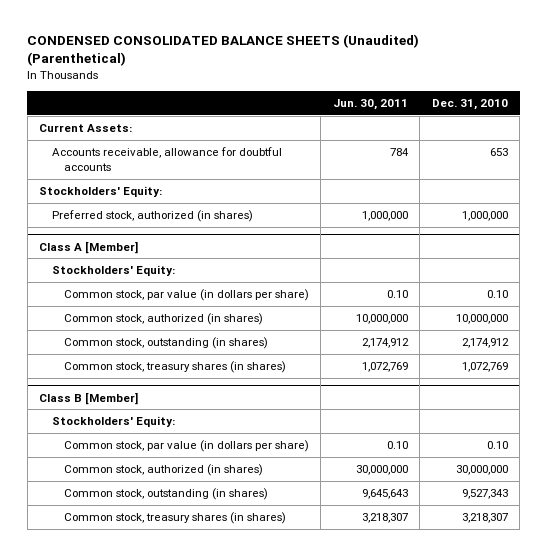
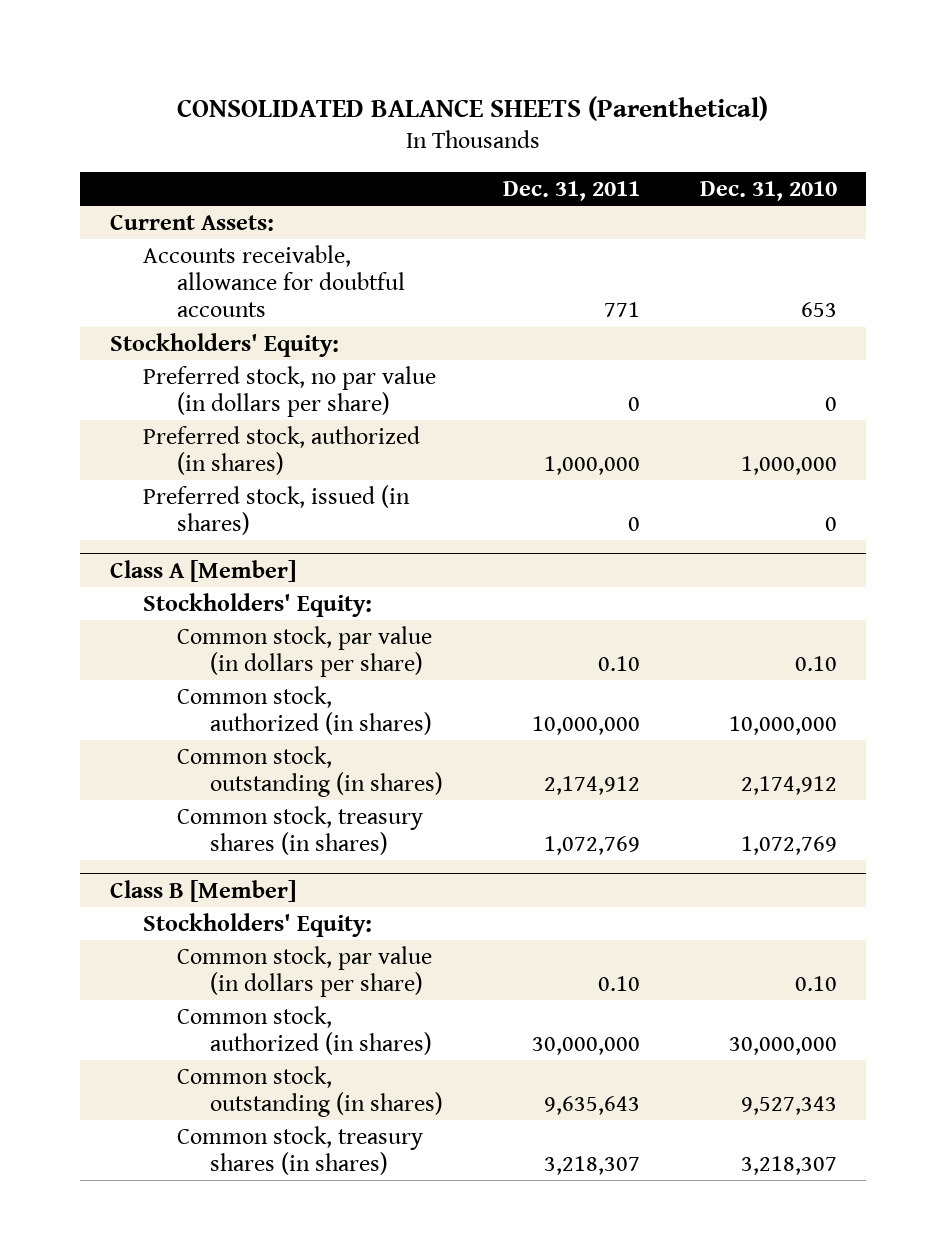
- CONDENSED CONSOLIDATED BALANCE SHEETS (Unaudited) (Parenthetical)
+ CONSOLIDATED BALANCE SHEETS (Parenthetical)
- | Jun. 30, 2011 | Dec. 31, 2010
+ | Dec. 31, 2011 | Dec. 31, 2010
+ Preferred stock, no par value (in dollars per share) | 0 | 0
+ Preferred stock, issued (in shares) | 0 | 0

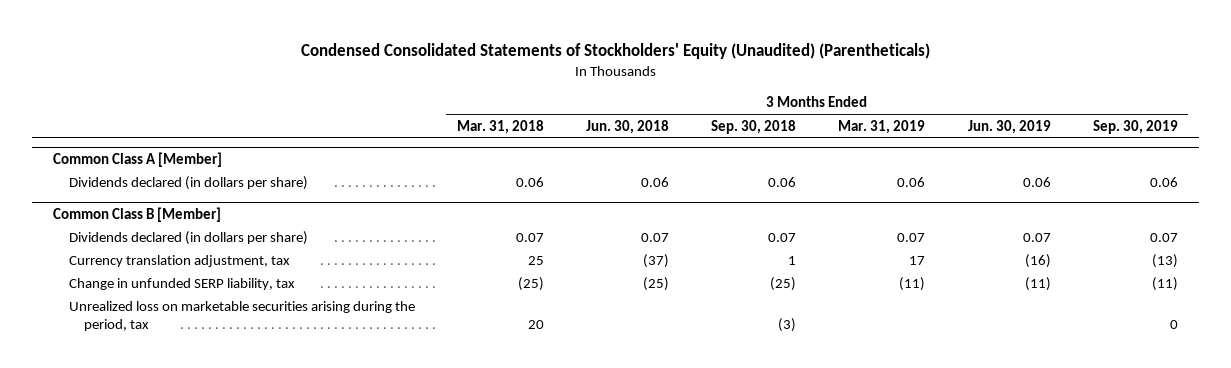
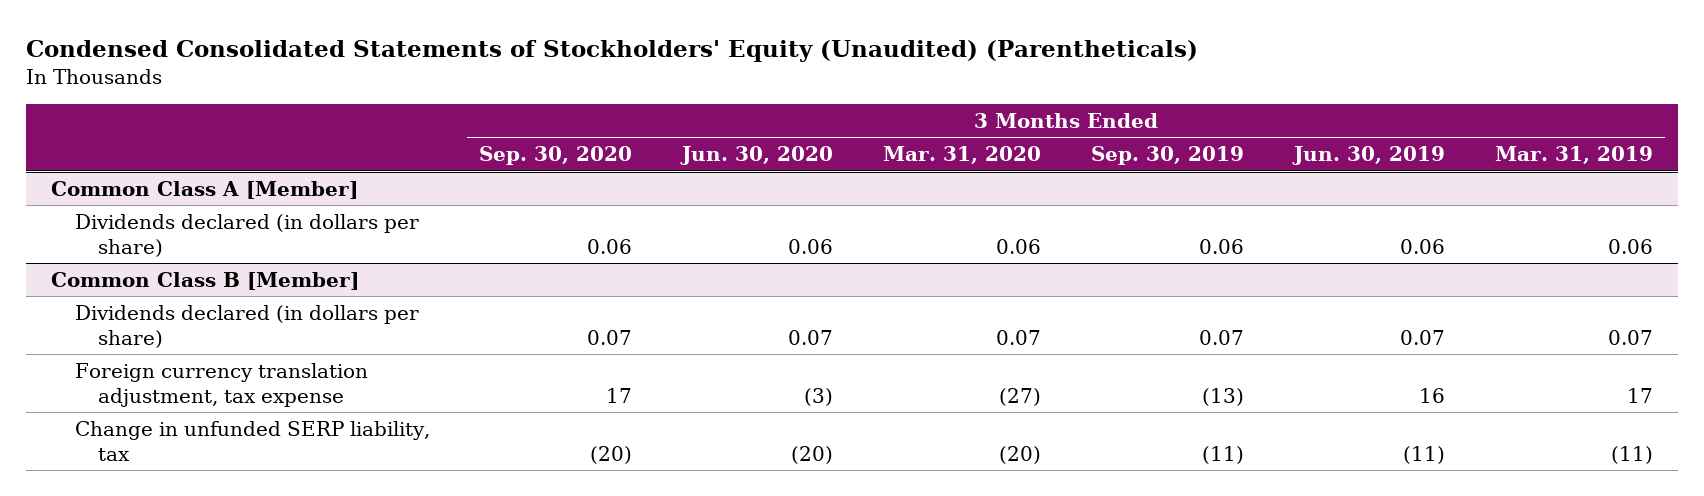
- | 3 Months Ended Mar. 31, 2018 | 3 Months Ended Jun. 30, 2018 | 3 Months Ended Sep. 30, 2018 | 3 Months Ended Mar. 31, 2019 | 3 Months Ended Jun. 30, 2019 | 3 Months Ended Sep. 30, 2019
+ | 3 Months Ended Sep. 30, 2020 | 3 Months Ended Jun. 30, 2020 | 3 Months Ended Mar. 31, 2020 | 3 Months Ended Sep. 30, 2019 | 3 Months Ended Jun. 30, 2019 | 3 Months Ended Mar. 31, 2019
@ Common Class B [Member]
- Currency translation adjustment, tax | 25 | (37) | 1 | 17 | (16) | (13)
+ Foreign currency translation adjustment, tax expense | 17 | (3) | (27) | (13) | 16 | 17
- Unrealized loss on marketable securities arising during the period, tax | 20 | | (3) | | | 0

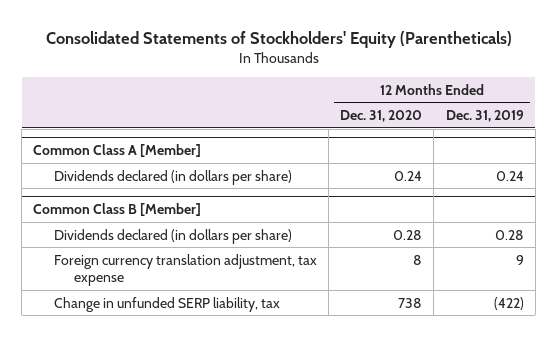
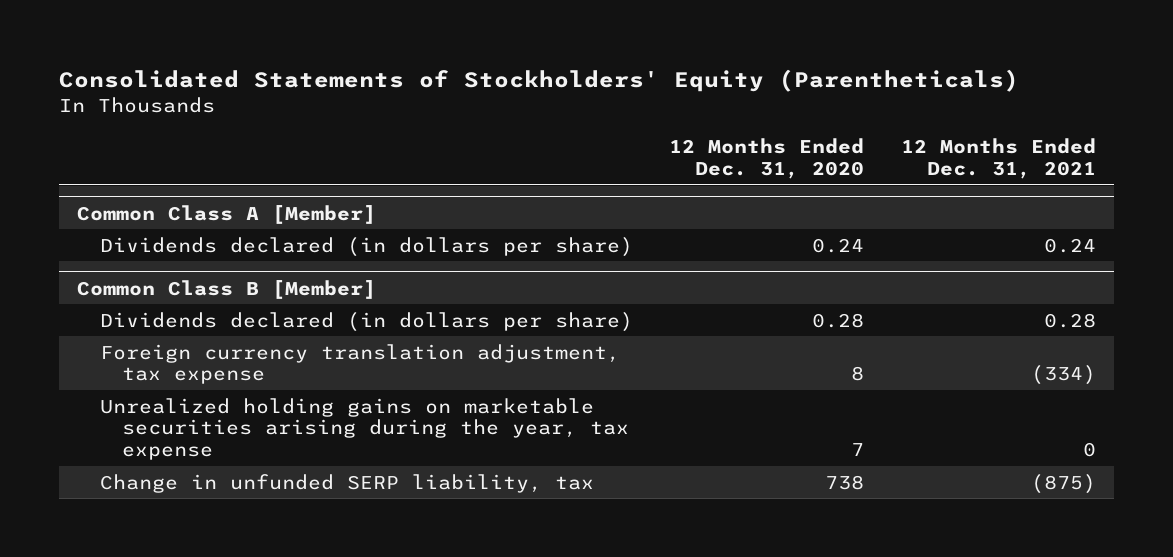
- | 12 Months Ended Dec. 31, 2020 | 12 Months Ended Dec. 31, 2019
+ | 12 Months Ended Dec. 31, 2020 | 12 Months Ended Dec. 31, 2021
@ Common Class B [Member]
+ Unrealized holding gains on marketable securities arising during the year, tax expense | 7 | 0

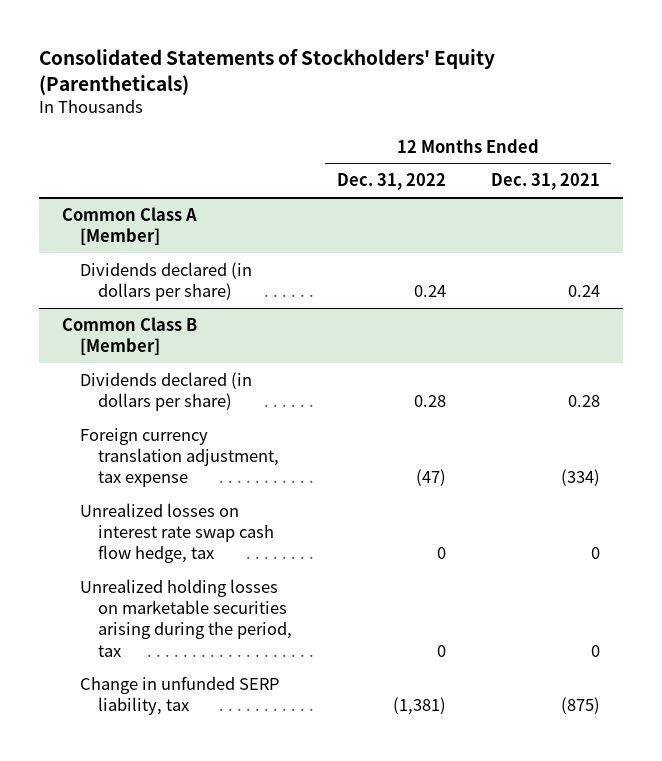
- | 12 Months Ended Dec. 31, 2020 | 12 Months Ended Dec. 31, 2021
+ | 12 Months Ended Dec. 31, 2022 | 12 Months Ended Dec. 31, 2021
@ Common Class B [Member]
- Unrealized holding gains on marketable securities arising during the year, tax expense | 7 | 0
+ Unrealized losses on interest rate swap cash flow hedge, tax | 0 | 0
+ Unrealized holding losses on marketable securities arising during the period, tax | 0 | 0

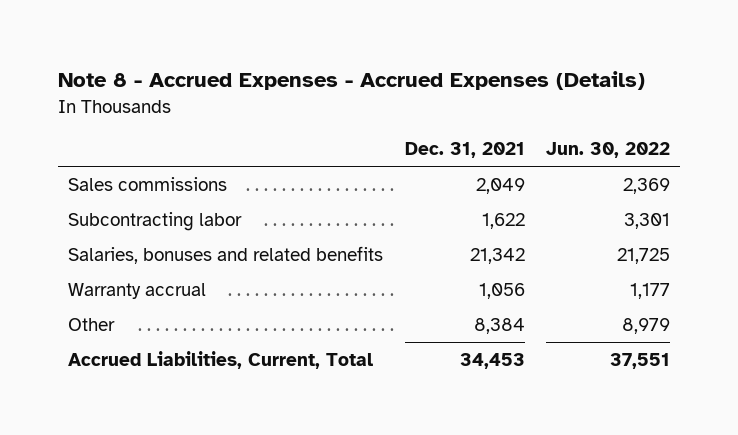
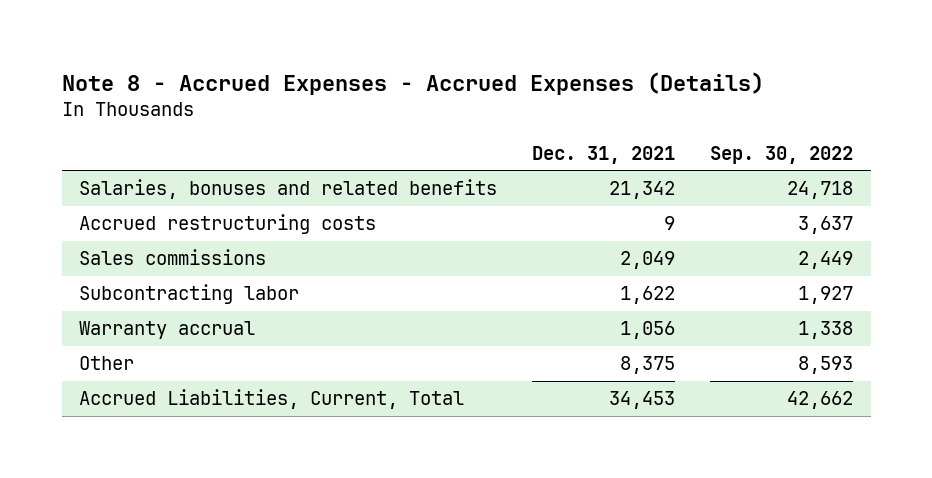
- | Dec. 31, 2021 | Jun. 30, 2022
+ | Dec. 31, 2021 | Sep. 30, 2022
moved up: Salaries, bonuses and related benefits | 21,342 | 24,718
+ Accrued restructuring costs | 9 | 3,637
- Other | 8,384 | 8,979
+ Other | 8,375 | 8,593

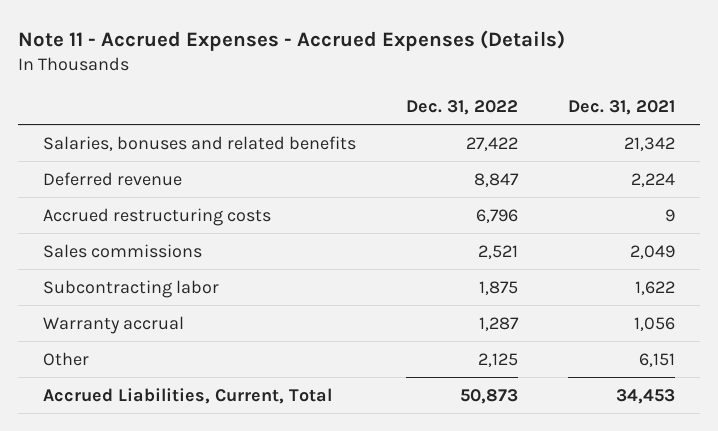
- Note 8 - Accrued Expenses - Accrued Expenses (Details)
+ Note 11 - Accrued Expenses - Accrued Expenses (Details)
- | Dec. 31, 2021 | Sep. 30, 2022
+ | Dec. 31, 2022 | Dec. 31, 2021
+ Deferred revenue | 8,847 | 2,224
- Other | 8,375 | 8,593
+ Other | 2,125 | 6,151

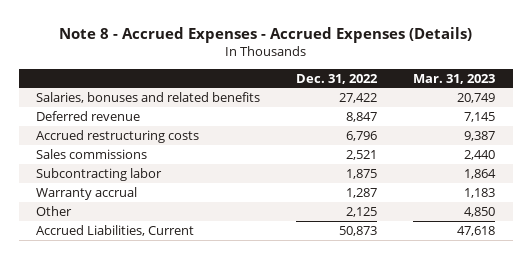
- Note 11 - Accrued Expenses - Accrued Expenses (Details)
+ Note 8 - Accrued Expenses - Accrued Expenses (Details)
- | Dec. 31, 2022 | Dec. 31, 2021
+ | Dec. 31, 2022 | Mar. 31, 2023
- Accrued Liabilities, Current, Total | 50,873 | 34,453
+ Accrued Liabilities, Current | 50,873 | 47,618

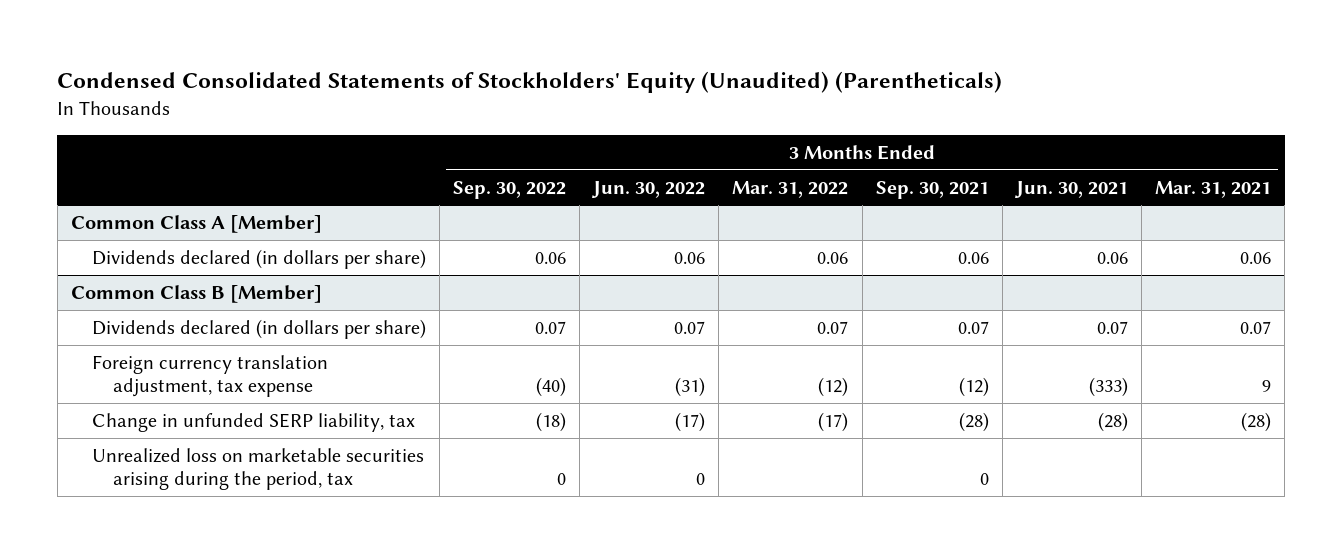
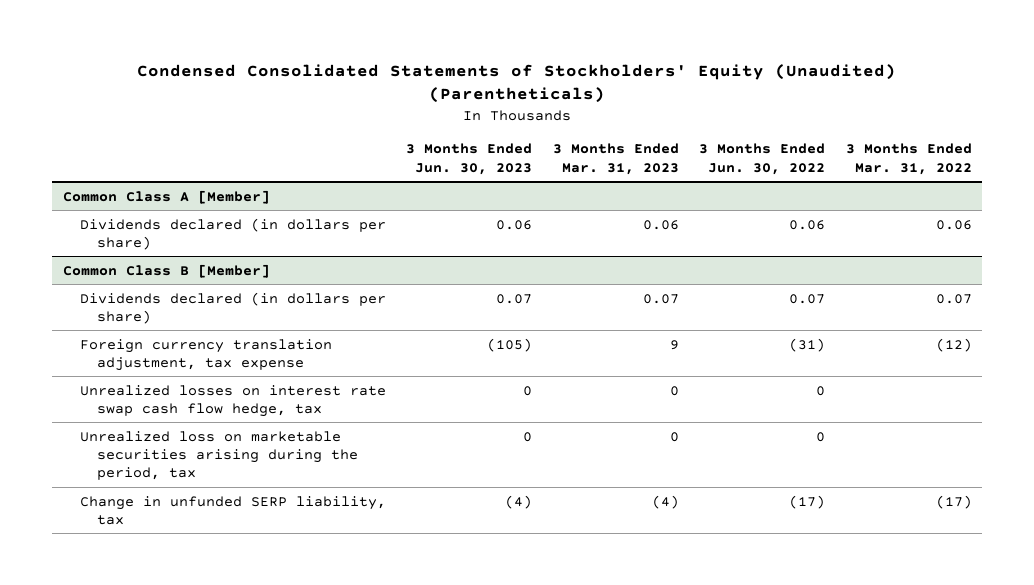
- | 3 Months Ended Sep. 30, 2022 | 3 Months Ended Jun. 30, 2022 | 3 Months Ended Mar. 31, 2022 | 3 Months Ended Sep. 30, 2021 | 3 Months Ended Jun. 30, 2021 | 3 Months Ended Mar. 31, 2021
+ | 3 Months Ended Jun. 30, 2023 | 3 Months Ended Mar. 31, 2023 | 3 Months Ended Jun. 30, 2022 | 3 Months Ended Mar. 31, 2022
@ Common Class B [Member]
+ Unrealized losses on interest rate swap cash flow hedge, tax | 0 | 0 | 0 |
moved down: Change in unfunded SERP liability, tax | (4) | (4) | (17) | (17)

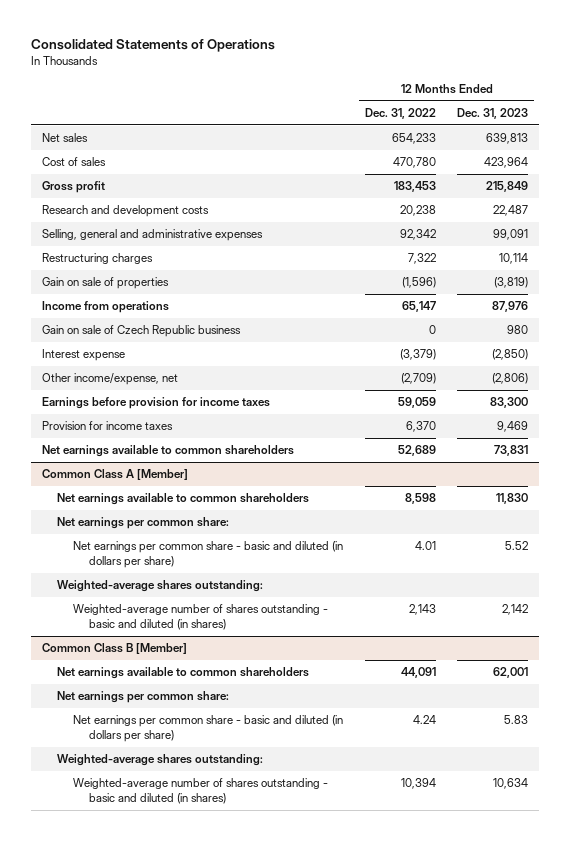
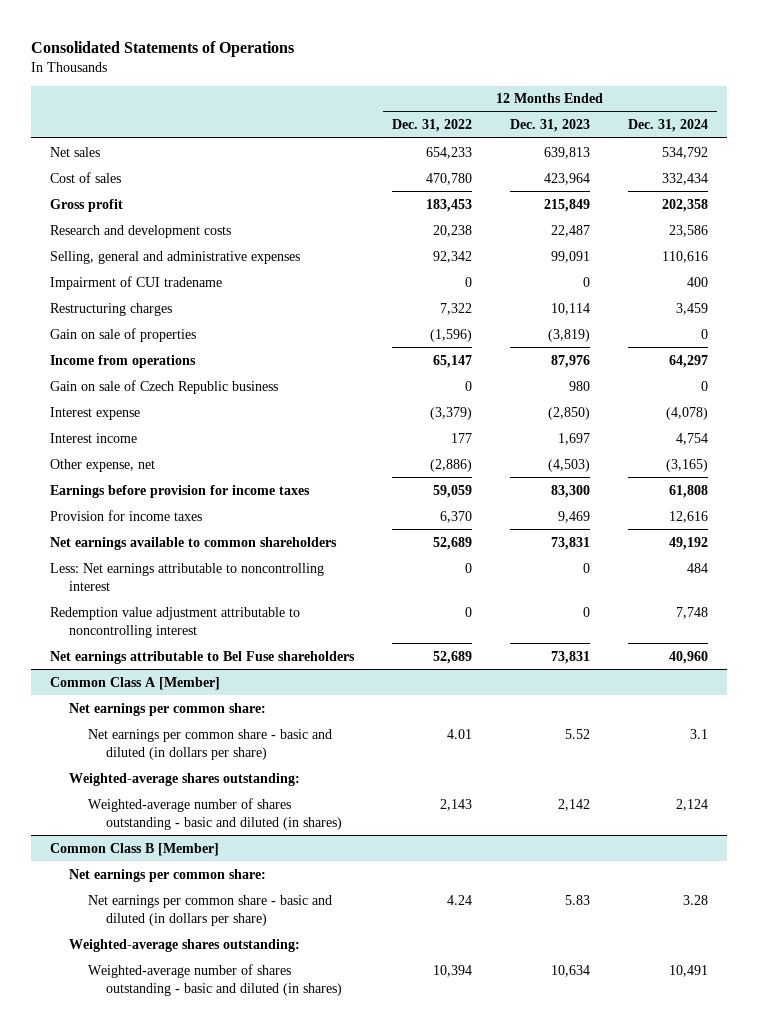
- | 12 Months Ended Dec. 31, 2022 | 12 Months Ended Dec. 31, 2023
+ | 12 Months Ended Dec. 31, 2022 | 12 Months Ended Dec. 31, 2023 | 12 Months Ended Dec. 31, 2024
+ Impairment of CUI tradename | 0 | 0 | 400
- Other income/expense, net | (2,709) | (2,806)
+ Interest income | 177 | 1,697 | 4,754
+ Other expense, net | (2,886) | (4,503) | (3,165)
+ Less: Net earnings attributable to noncontrolling interest | 0 | 0 | 484
+ Redemption value adjustment attributable to noncontrolling interest | 0 | 0 | 7,748
+ Net earnings attributable to Bel Fuse shareholders | 52,689 | 73,831 | 40,960
@ Common Class A [Member]
- Net earnings available to common shareholders | 8,598 | 11,830
@ Common Class B [Member]
- Net earnings available to common shareholders | 44,091 | 62,001

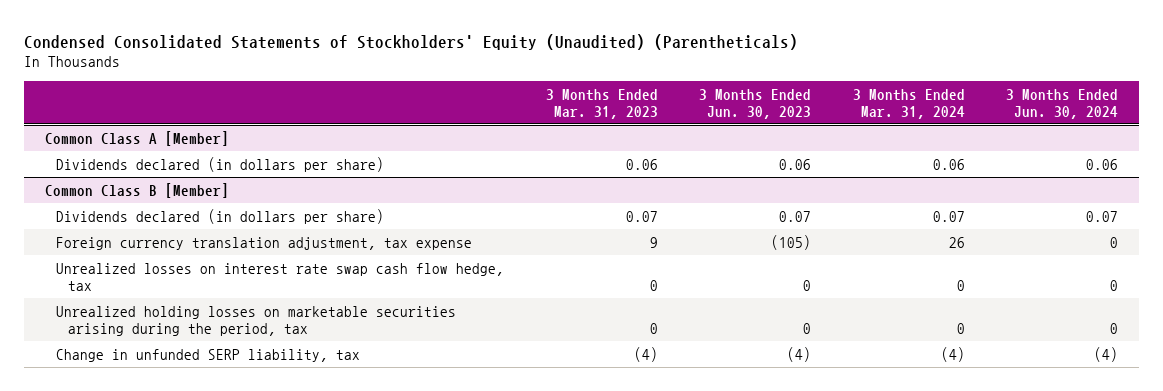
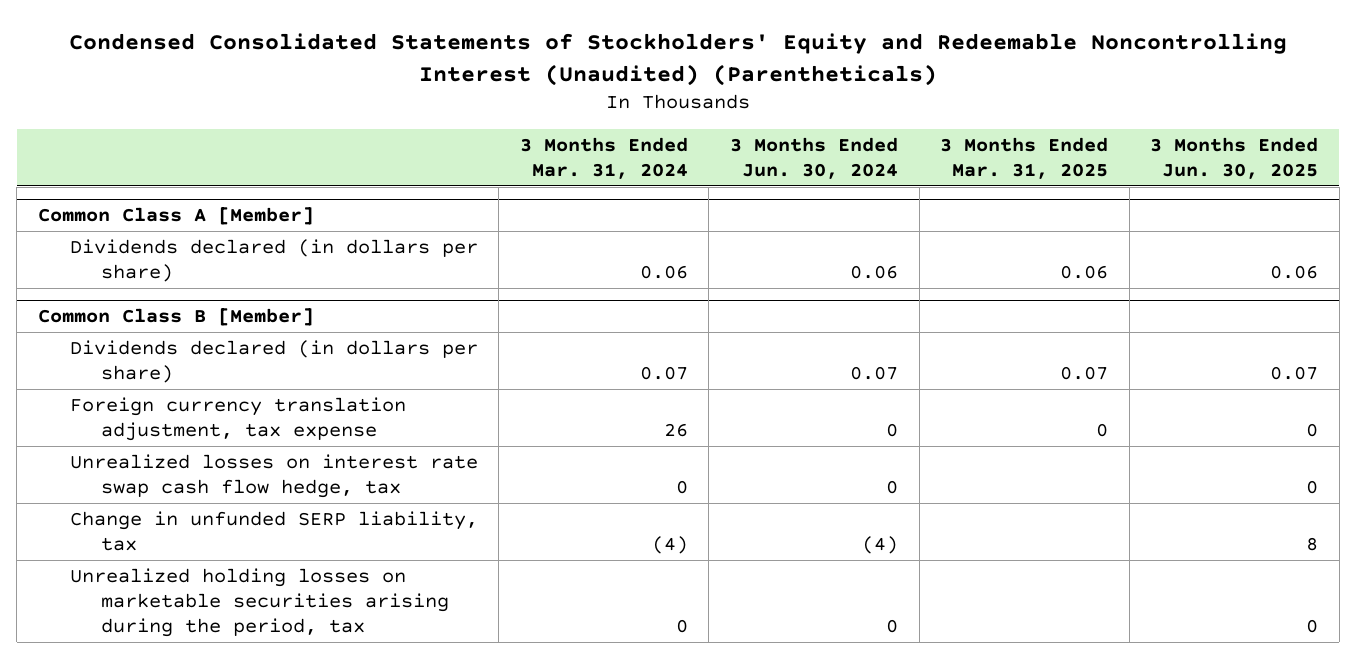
- Condensed Consolidated Statements of Stockholders' Equity (Unaudited) (Parentheticals)
+ Condensed Consolidated Statements of Stockholders' Equity and Redeemable Noncontrolling Interest (Unaudited) (Parentheticals)
- | 3 Months Ended Mar. 31, 2023 | 3 Months Ended Jun. 30, 2023 | 3 Months Ended Mar. 31, 2024 | 3 Months Ended Jun. 30, 2024
+ | 3 Months Ended Mar. 31, 2024 | 3 Months Ended Jun. 30, 2024 | 3 Months Ended Mar. 31, 2025 | 3 Months Ended Jun. 30, 2025
@ Common Class B [Member]
moved down: Unrealized holding losses on marketable securities arising during the period, tax | 0 | 0 | | 0

